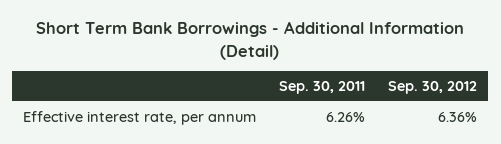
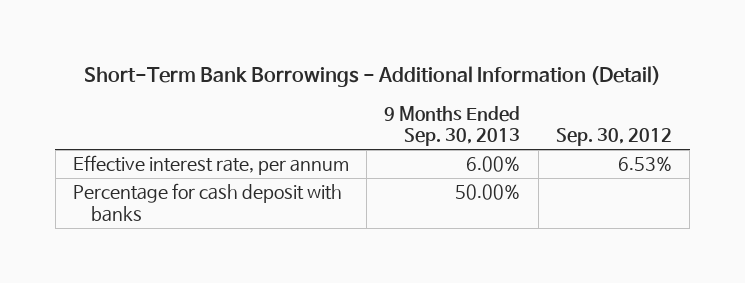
- Short Term Bank Borrowings - Additional Information (Detail)
+ Short-Term Bank Borrowings - Additional Information (Detail)
- | Sep. 30, 2011 | Sep. 30, 2012
+ | 9 Months Ended Sep. 30, 2013 | Sep. 30, 2012
- Effective interest rate, per annum | 6.26% | 6.36%
+ Effective interest rate, per annum | 6.00% | 6.53%
+ Percentage for cash deposit with banks | 50.00% |

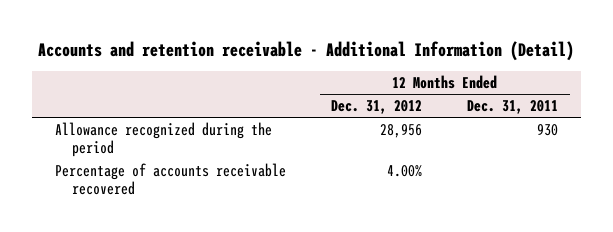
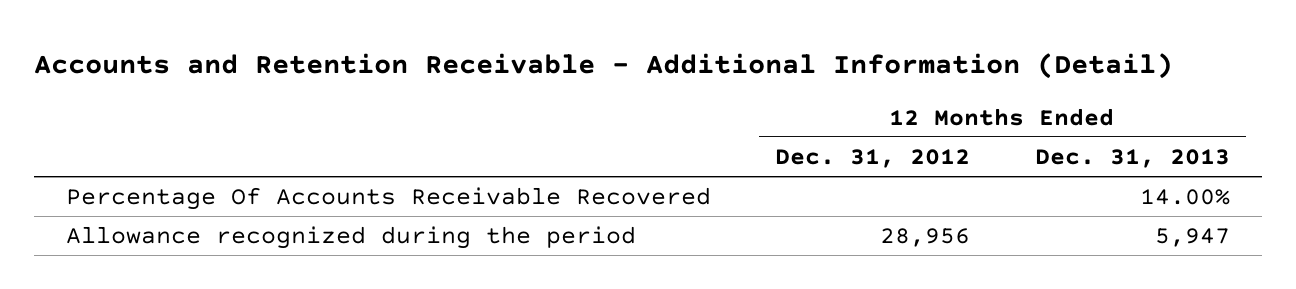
- Accounts and retention receivable - Additional Information (Detail)
+ Accounts and Retention Receivable - Additional Information (Detail)
- | 12 Months Ended Dec. 31, 2012 | 12 Months Ended Dec. 31, 2011
+ | 12 Months Ended Dec. 31, 2012 | 12 Months Ended Dec. 31, 2013
+ Percentage Of Accounts Receivable Recovered | | 14.00%
- Percentage of accounts receivable recovered | 4.00% |

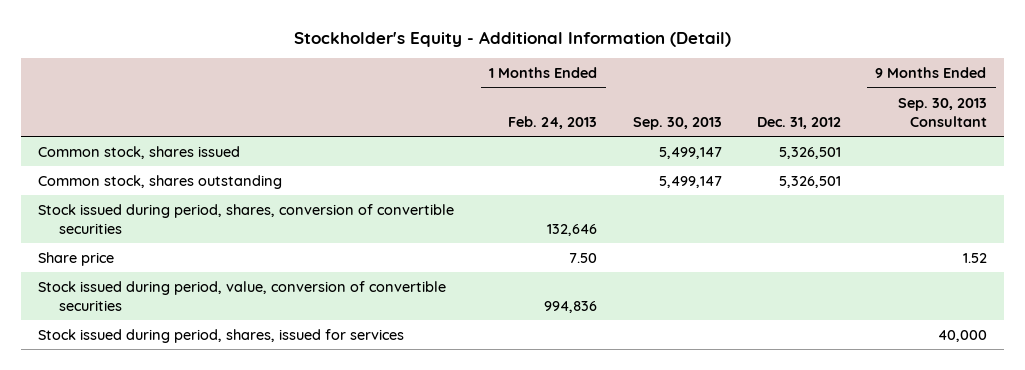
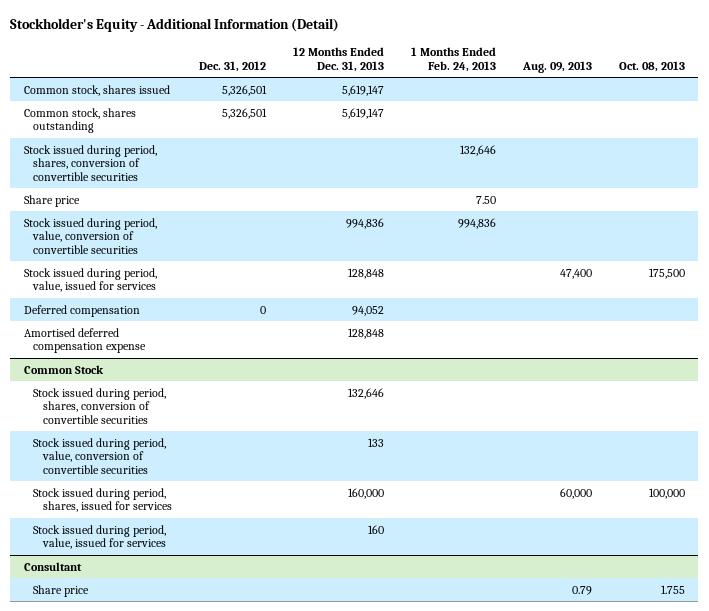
- | 1 Months Ended Feb. 24, 2013 | Sep. 30, 2013 | Dec. 31, 2012 | 9 Months Ended Sep. 30, 2013 Consultant
+ | Dec. 31, 2012 | 12 Months Ended Dec. 31, 2013 | 1 Months Ended Feb. 24, 2013 | Aug. 09, 2013 | Oct. 08, 2013
- Stock issued during period, shares, issued for services | | | | 40,000
+ Stock issued during period, value, issued for services | | 128,848 | | 47,400 | 175,500
+ Deferred compensation | 0 | 94,052 | | |
+ Amortised deferred compensation expense | | 128,848 | | |
+ Common Stock
+ Stock issued during period, shares, conversion of convertible securities | | 132,646 | | |
+ Stock issued during period, value, conversion of convertible securities | | 133 | | |
+ Stock issued during period, shares, issued for services | | 160,000 | | 60,000 | 100,000
+ Stock issued during period, value, issued for services | | 160 | | |
+ Consultant
+ Share price | | | | 0.79 | 1.755

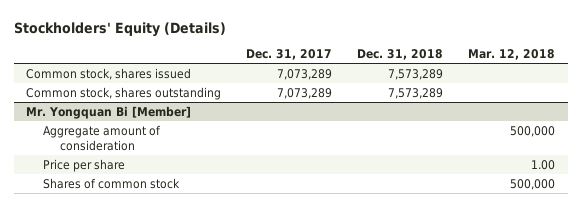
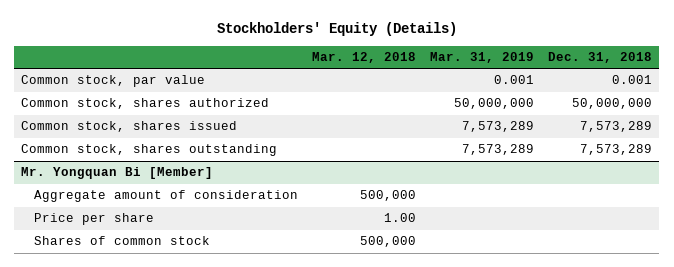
- | Dec. 31, 2017 | Dec. 31, 2018 | Mar. 12, 2018
+ | Mar. 12, 2018 | Mar. 31, 2019 | Dec. 31, 2018
+ Common stock, par value | | 0.001 | 0.001
+ Common stock, shares authorized | | 50,000,000 | 50,000,000

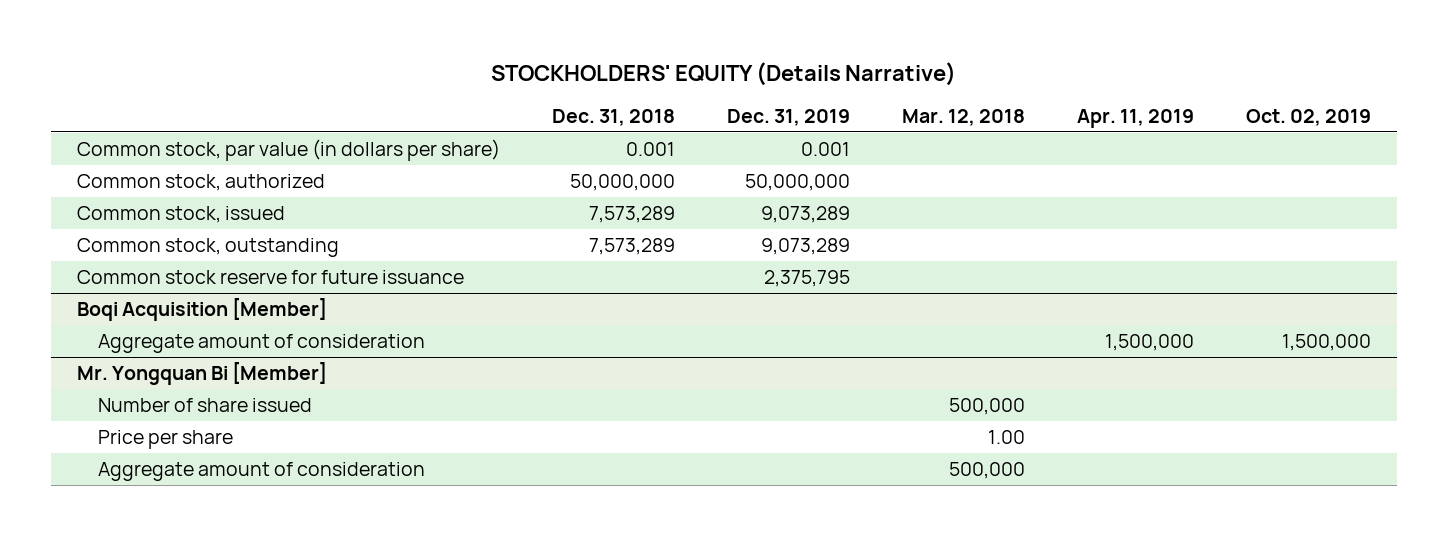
- Stockholders' Equity (Details)
+ STOCKHOLDERS' EQUITY (Details Narrative)
- | Mar. 12, 2018 | Mar. 31, 2019 | Dec. 31, 2018
+ | Dec. 31, 2018 | Dec. 31, 2019 | Mar. 12, 2018 | Apr. 11, 2019 | Oct. 02, 2019
- Common stock, par value | | 0.001 | 0.001
- Common stock, shares authorized | | 50,000,000 | 50,000,000
- Common stock, shares issued | | 7,573,289 | 7,573,289
- Common stock, shares outstanding | | 7,573,289 | 7,573,289
+ Common stock, par value (in dollars per share) | 0.001 | 0.001 | | |
+ Common stock, authorized | 50,000,000 | 50,000,000 | | |
+ Common stock, issued | 7,573,289 | 9,073,289 | | |
+ Common stock, outstanding | 7,573,289 | 9,073,289 | | |
+ Common stock reserve for future issuance | | 2,375,795 | | |
+ Boqi Acquisition [Member]
+ Aggregate amount of consideration | | | | 1,500,000 | 1,500,000
@ Mr. Yongquan Bi [Member]
+ Number of share issued | | | 500,000 | |
- Shares of common stock | 500,000 | |
moved down: Aggregate amount of consideration | | | 500,000 | |

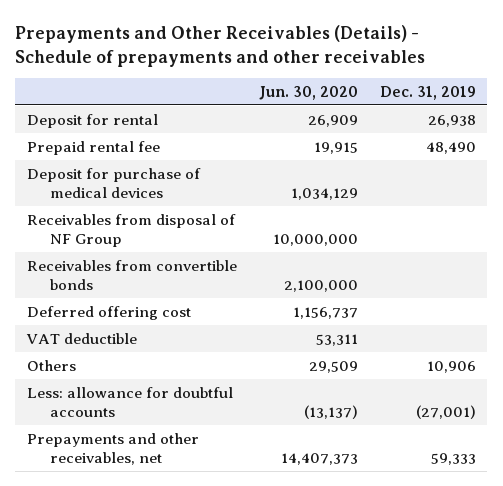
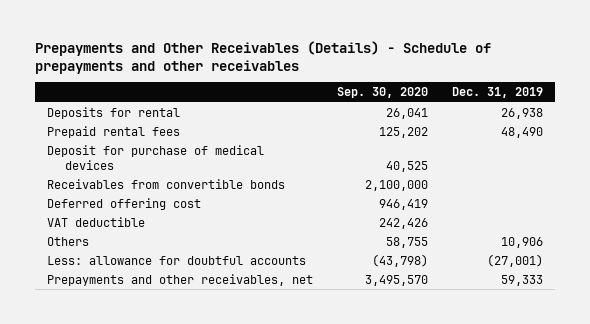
- | Jun. 30, 2020 | Dec. 31, 2019
+ | Sep. 30, 2020 | Dec. 31, 2019
- Deposit for rental | 26,909 | 26,938
- Prepaid rental fee | 19,915 | 48,490
+ Deposits for rental | 26,041 | 26,938
+ Prepaid rental fees | 125,202 | 48,490
- Receivables from disposal of NF Group | 10,000,000 |

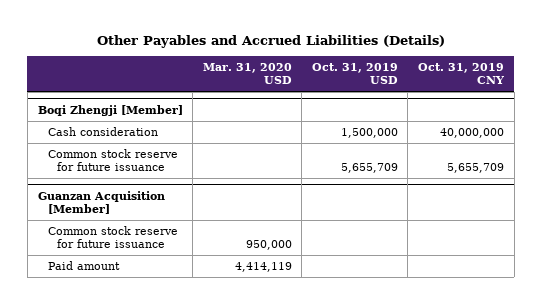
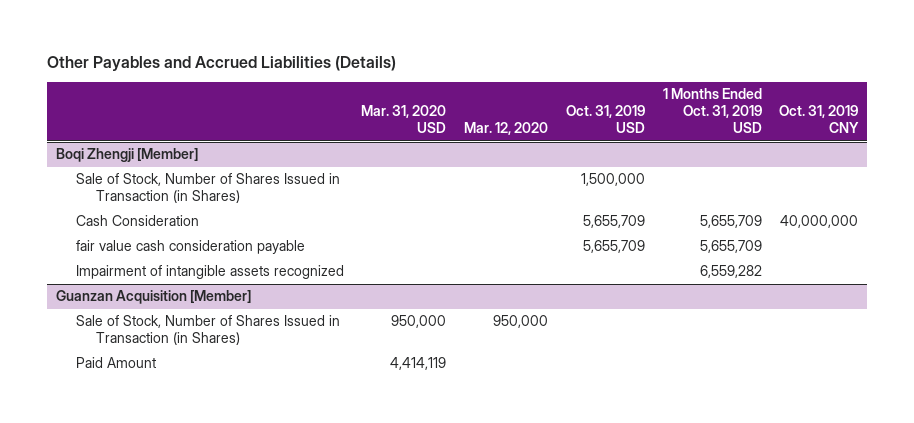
- | Mar. 31, 2020 USD | Oct. 31, 2019 USD | Oct. 31, 2019 CNY
+ | Mar. 31, 2020 USD | Mar. 12, 2020 | Oct. 31, 2019 USD | 1 Months Ended Oct. 31, 2019 USD | Oct. 31, 2019 CNY
@ Boqi Zhengji [Member]
- Cash consideration | | 1,500,000 | 40,000,000
- Common stock reserve for future issuance | | 5,655,709 | 5,655,709
+ Sale of Stock, Number of Shares Issued in Transaction (in Shares) | | | 1,500,000 | |
+ Cash Consideration | | | 5,655,709 | 5,655,709 | 40,000,000
+ fair value cash consideration payable | | | 5,655,709 | 5,655,709 |
+ Impairment of intangible assets recognized | | | | 6,559,282 |
@ Guanzan Acquisition [Member]
- Common stock reserve for future issuance | 950,000 | |
- Paid amount | 4,414,119 | |
+ Sale of Stock, Number of Shares Issued in Transaction (in Shares) | 950,000 | 950,000 | | |
+ Paid Amount | 4,414,119 | | | |

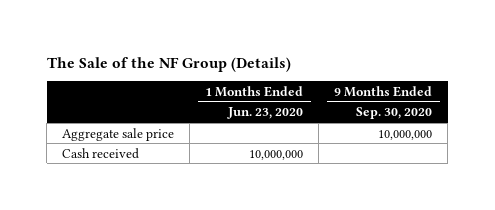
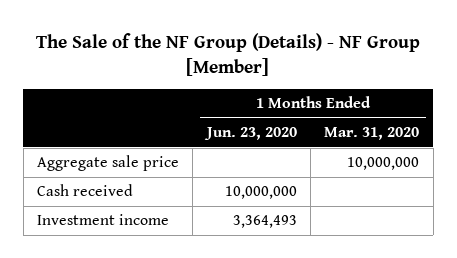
- The Sale of the NF Group (Details)
+ The Sale of the NF Group (Details) - NF Group [Member]
- | 1 Months Ended Jun. 23, 2020 | 9 Months Ended Sep. 30, 2020
+ | 1 Months Ended Jun. 23, 2020 | 1 Months Ended Mar. 31, 2020
+ Investment income | 3,364,493 |

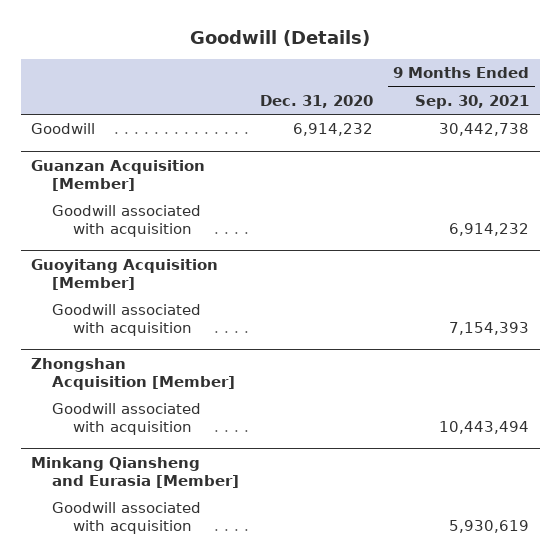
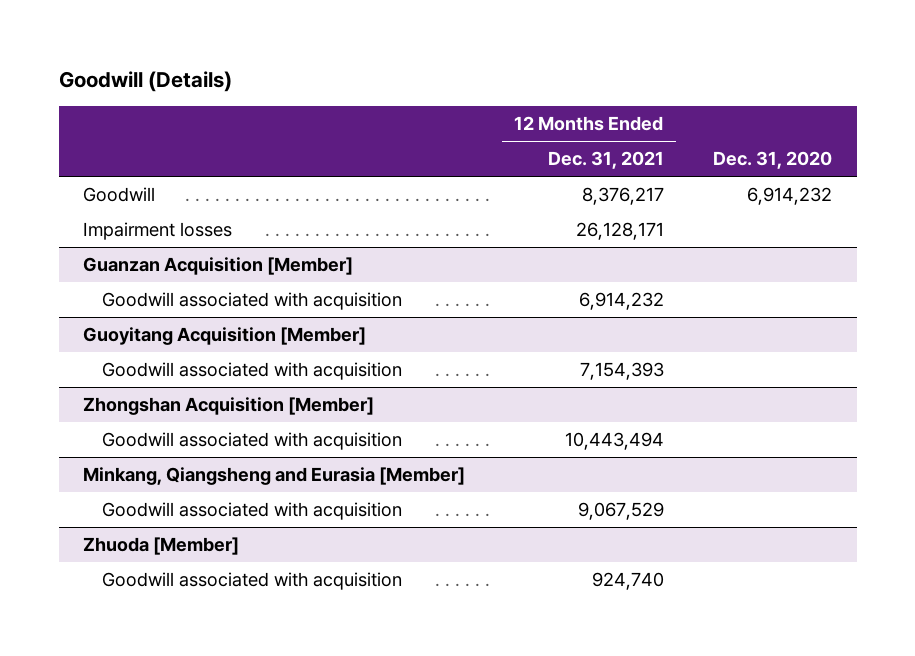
- | Dec. 31, 2020 | 9 Months Ended Sep. 30, 2021
+ | 12 Months Ended Dec. 31, 2021 | Dec. 31, 2020
+ Impairment losses | 26,128,171 |
- Minkang Qiansheng and Eurasia [Member]
+ Minkang, Qiangsheng and Eurasia [Member]
+ Zhuoda [Member]
+ Goodwill associated with acquisition | 924,740 |

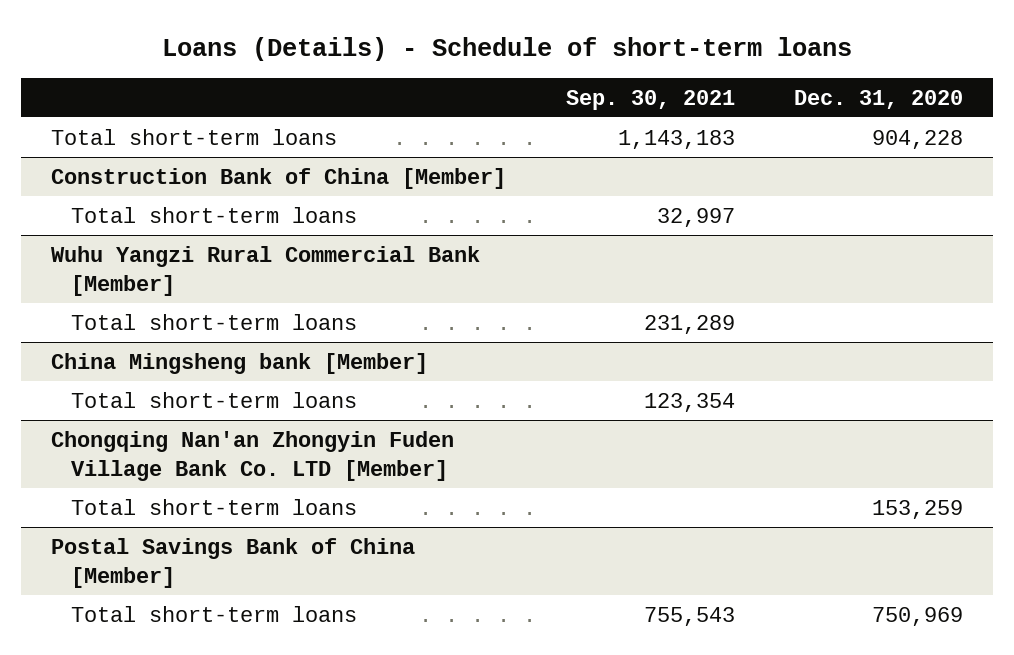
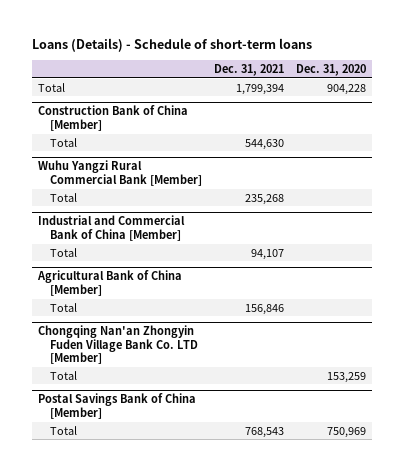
- | Sep. 30, 2021 | Dec. 31, 2020
+ | Dec. 31, 2021 | Dec. 31, 2020
- Total short-term loans | 1,143,183 | 904,228
+ Total | 1,799,394 | 904,228
@ Construction Bank of China [Member]
- Total short-term loans | 32,997 |
+ Total | 544,630 |
@ Wuhu Yangzi Rural Commercial Bank [Member]
- Total short-term loans | 231,289 |
- China Mingsheng bank [Member]
- Total short-term loans | 123,354 |
@ Wuhu Yangzi Rural Commercial Bank [Member]
+ Total | 235,268 |
+ Industrial and Commercial Bank of China [Member]
+ Total | 94,107 |
+ Agricultural Bank of China [Member]
+ Total | 156,846 |
@ Chongqing Nan'an Zhongyin Fuden Village Bank Co. LTD [Member]
- Total short-term loans | | 153,259
+ Total | | 153,259
@ Postal Savings Bank of China [Member]
- Total short-term loans | 755,543 | 750,969
+ Total | 768,543 | 750,969

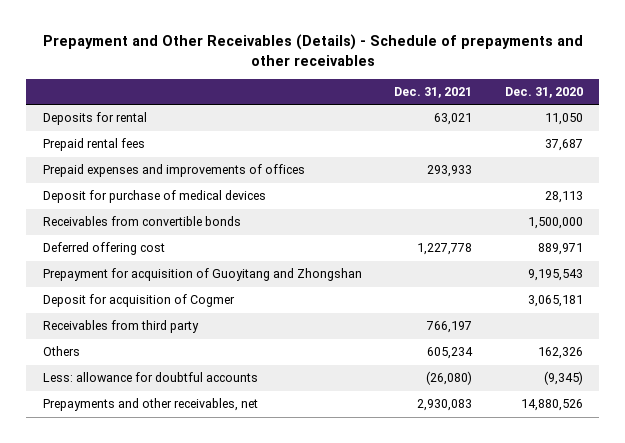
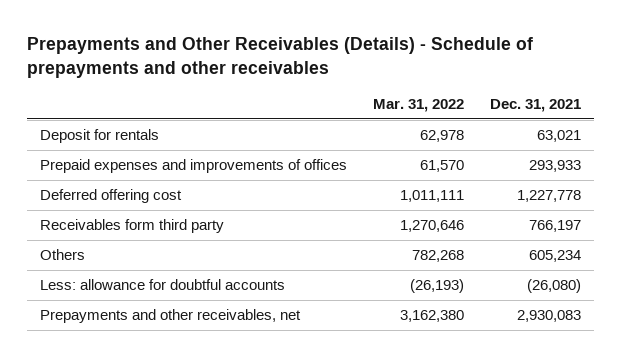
- Prepayment and Other Receivables (Details) - Schedule of prepayments and other receivables
+ Prepayments and Other Receivables (Details) - Schedule of prepayments and other receivables
- | Dec. 31, 2021 | Dec. 31, 2020
+ | Mar. 31, 2022 | Dec. 31, 2021
- Deposits for rental | 63,021 | 11,050
- Prepaid rental fees | | 37,687
+ Deposit for rentals | 62,978 | 63,021
- Deposit for purchase of medical devices | | 28,113
- Receivables from convertible bonds | | 1,500,000
- Prepayment for acquisition of Guoyitang and Zhongshan | | 9,195,543
- Deposit for acquisition of Cogmer | | 3,065,181
- Receivables from third party | 766,197 |
+ Receivables form third party | 1,270,646 | 766,197

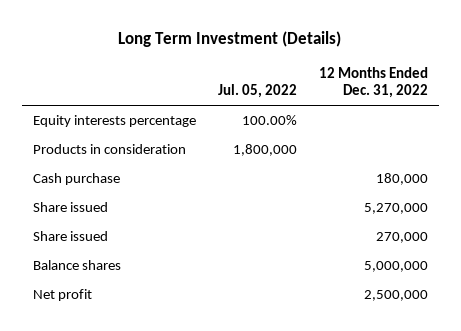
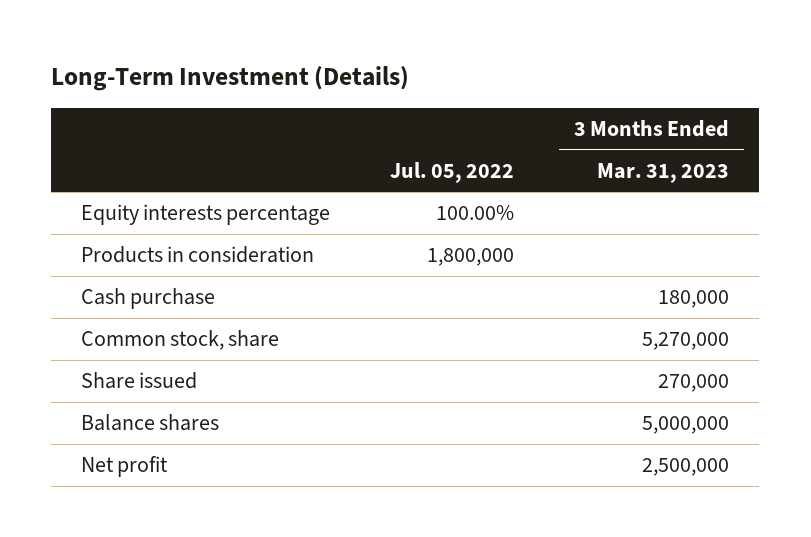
- Long Term Investment (Details)
+ Long-Term Investment (Details)
- | Jul. 05, 2022 | 12 Months Ended Dec. 31, 2022
+ | Jul. 05, 2022 | 3 Months Ended Mar. 31, 2023
- Share issued | | 5,270,000
+ Common stock, share | | 5,270,000

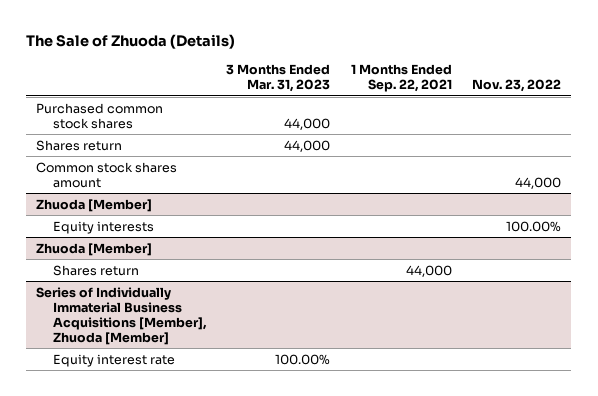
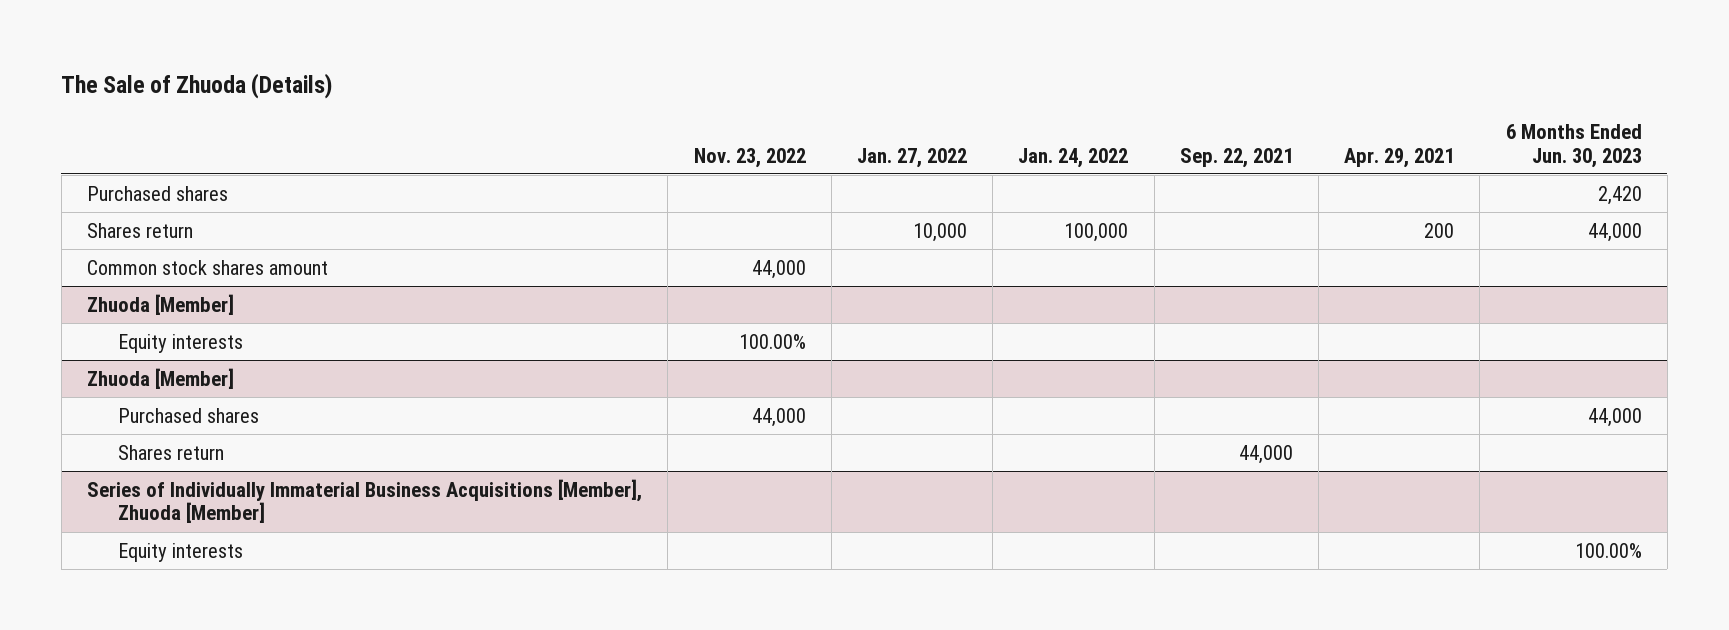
- | 3 Months Ended Mar. 31, 2023 | 1 Months Ended Sep. 22, 2021 | Nov. 23, 2022
+ | Nov. 23, 2022 | Jan. 27, 2022 | Jan. 24, 2022 | Sep. 22, 2021 | Apr. 29, 2021 | 6 Months Ended Jun. 30, 2023
- Purchased common stock shares | 44,000 | |
+ Purchased shares | | | | | | 2,420
@ Zhuoda [Member]
+ Purchased shares | 44,000 | | | | | 44,000
@ Series of Individually Immaterial Business Acquisitions [Member], Zhuoda [Member]
- Equity interest rate | 100.00% | |
+ Equity interests | | | | | | 100.00%

